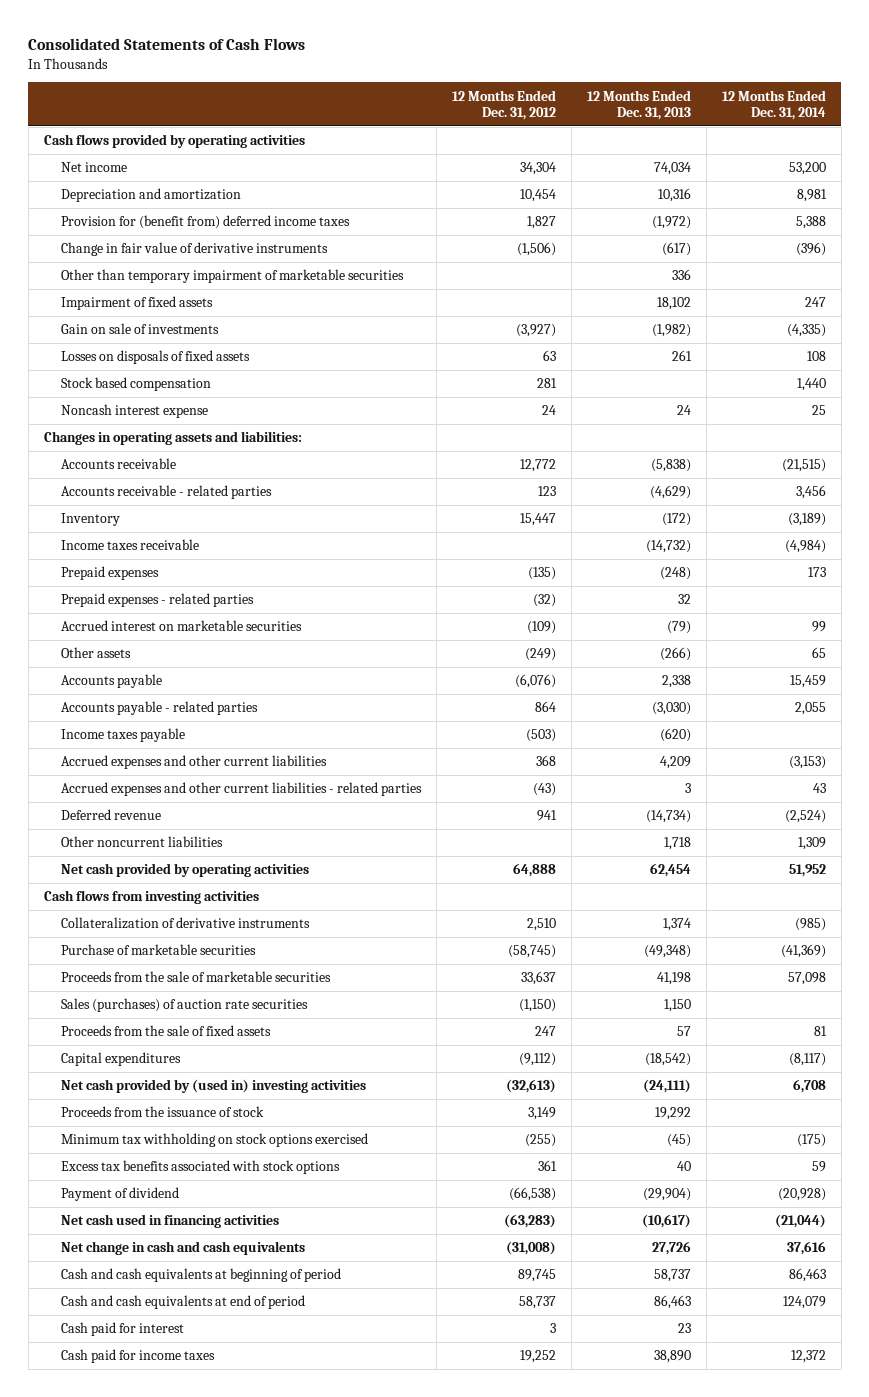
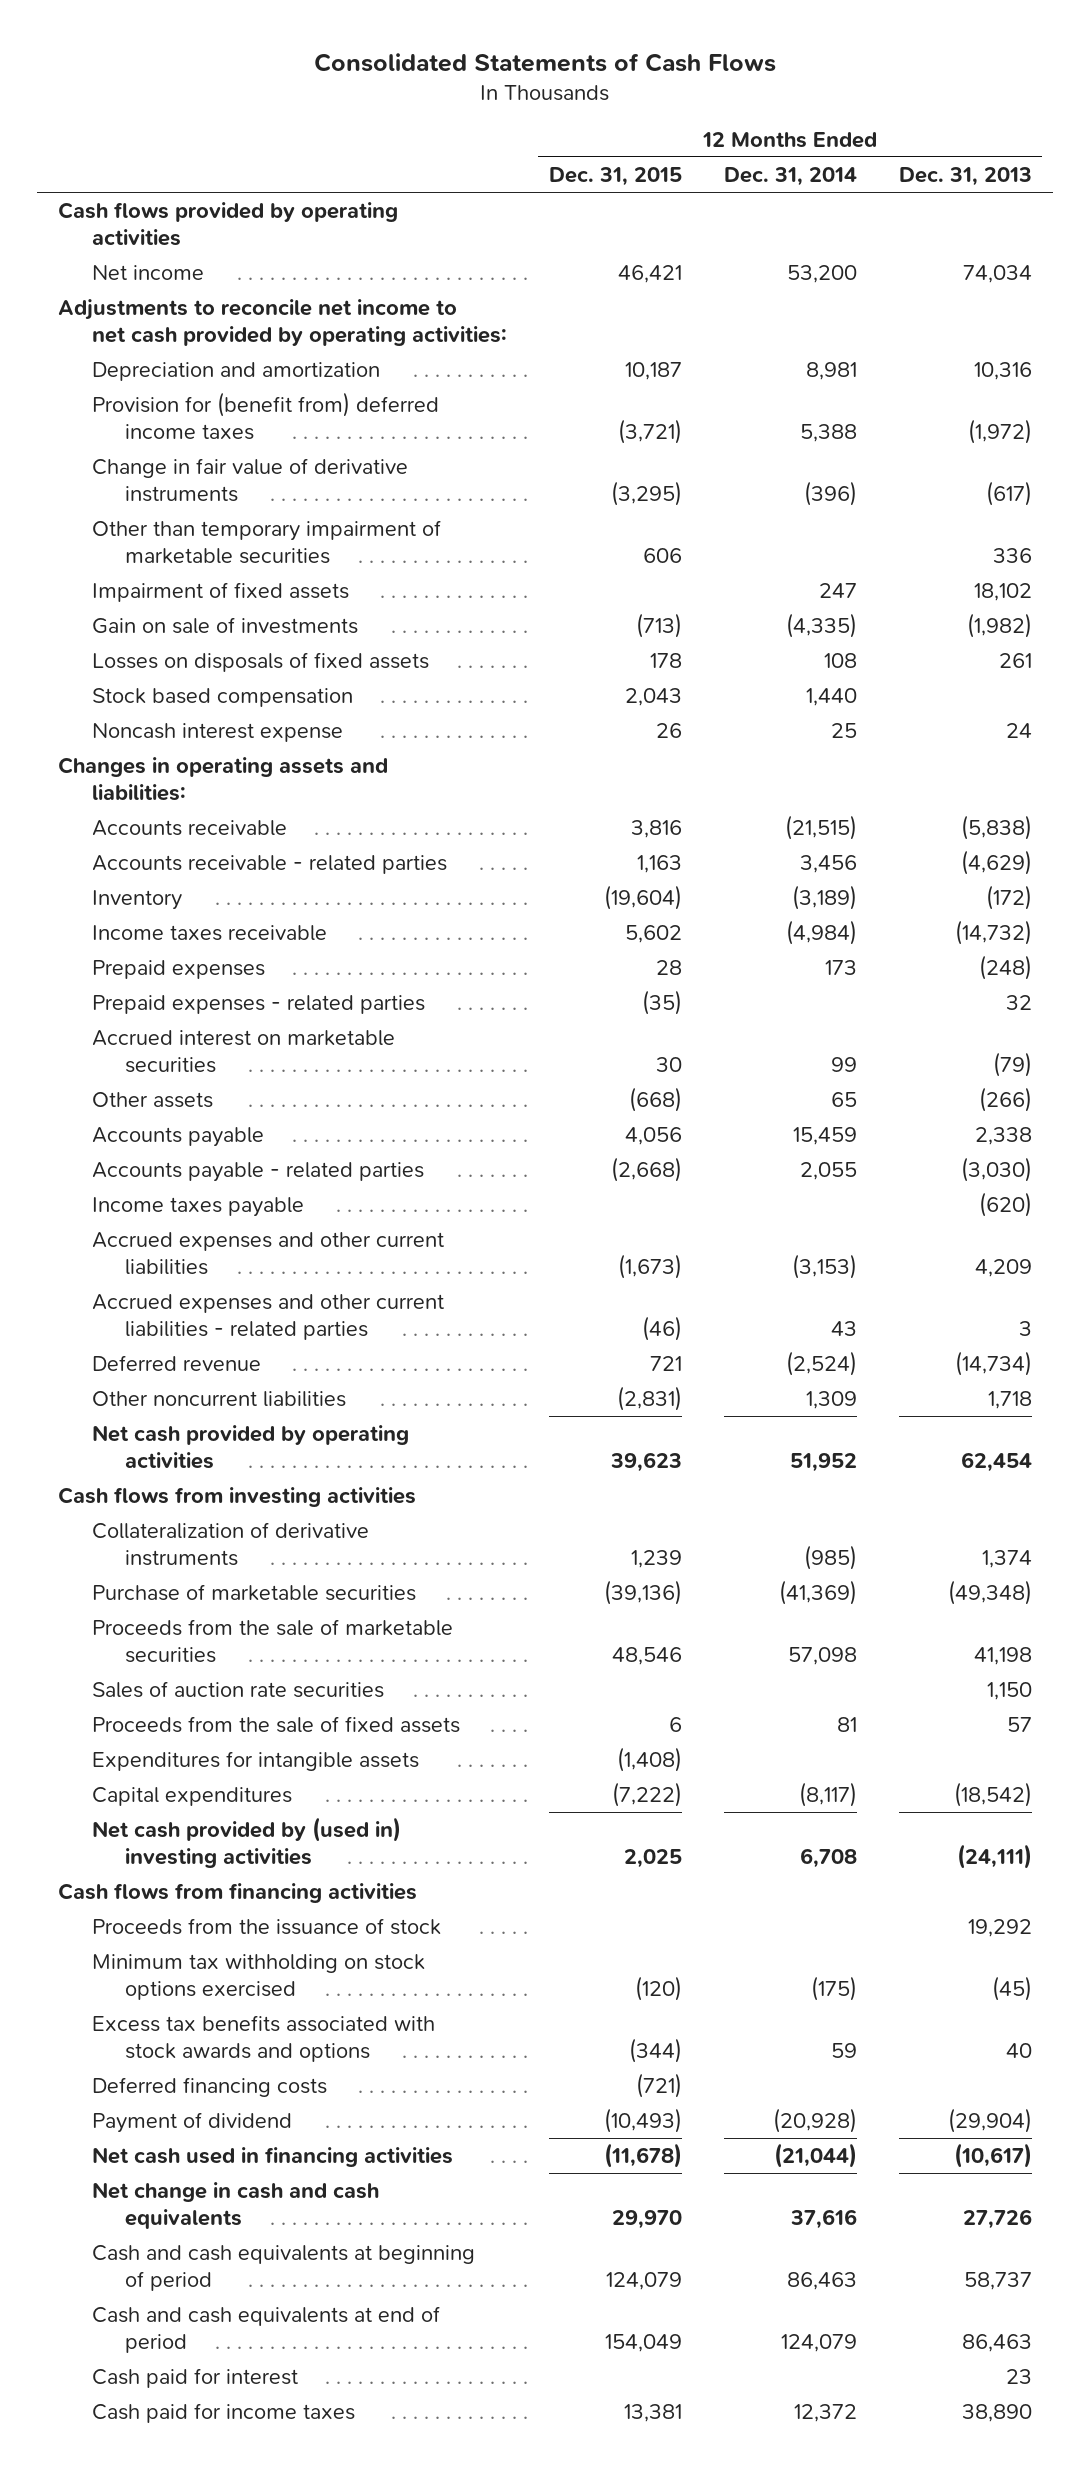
- | 12 Months Ended Dec. 31, 2012 | 12 Months Ended Dec. 31, 2013 | 12 Months Ended Dec. 31, 2014
+ | 12 Months Ended Dec. 31, 2015 | 12 Months Ended Dec. 31, 2014 | 12 Months Ended Dec. 31, 2013
+ Adjustments to reconcile net income to net cash provided by operating activities:
- Sales (purchases) of auction rate securities | (1,150) | 1,150 |
+ Sales of auction rate securities | | | 1,150
+ Expenditures for intangible assets | (1,408) | |
+ Cash flows from financing activities
- Excess tax benefits associated with stock options | 361 | 40 | 59
+ Excess tax benefits associated with stock awards and options | (344) | 59 | 40
+ Deferred financing costs | (721) | |

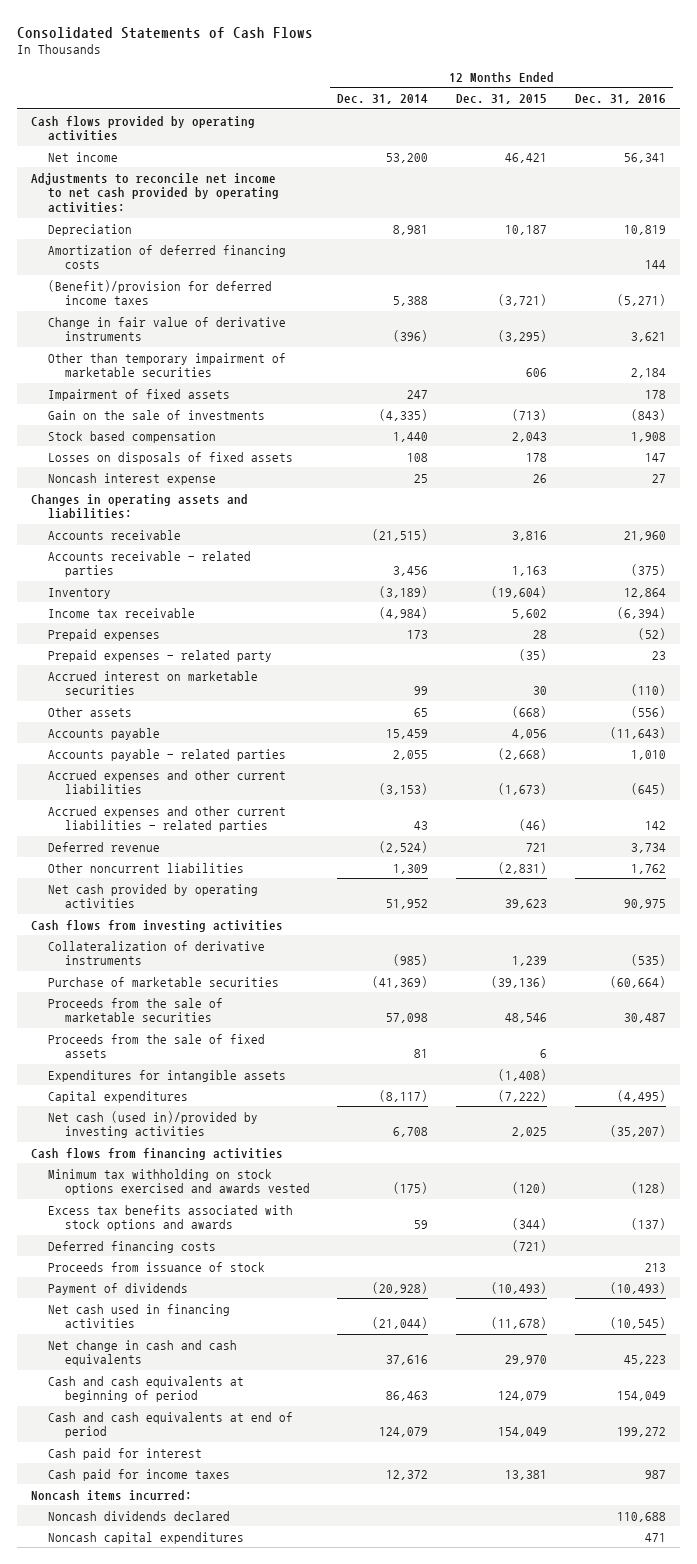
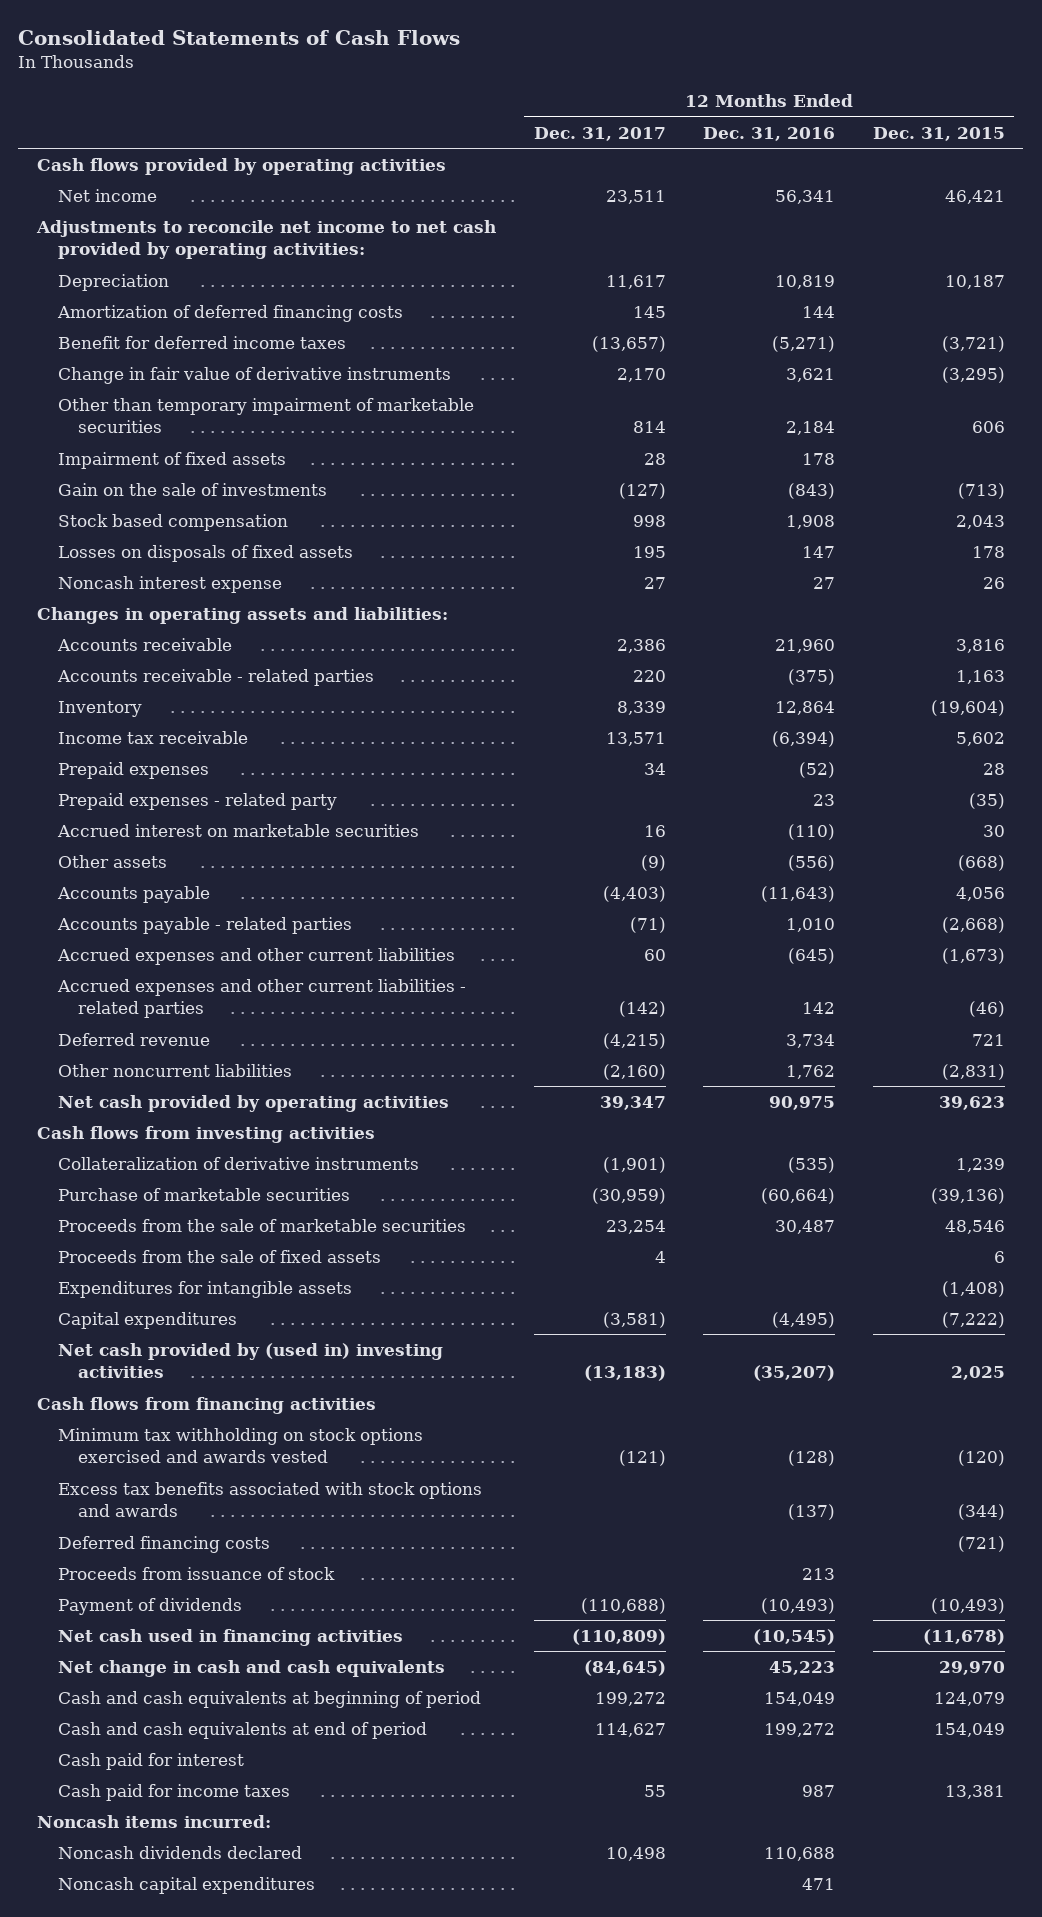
- | 12 Months Ended Dec. 31, 2014 | 12 Months Ended Dec. 31, 2015 | 12 Months Ended Dec. 31, 2016
+ | 12 Months Ended Dec. 31, 2017 | 12 Months Ended Dec. 31, 2016 | 12 Months Ended Dec. 31, 2015
- (Benefit)/provision for deferred income taxes | 5,388 | (3,721) | (5,271)
+ Benefit for deferred income taxes | (13,657) | (5,271) | (3,721)
- Net cash (used in)/provided by investing activities | 6,708 | 2,025 | (35,207)
+ Net cash provided by (used in) investing activities | (13,183) | (35,207) | 2,025

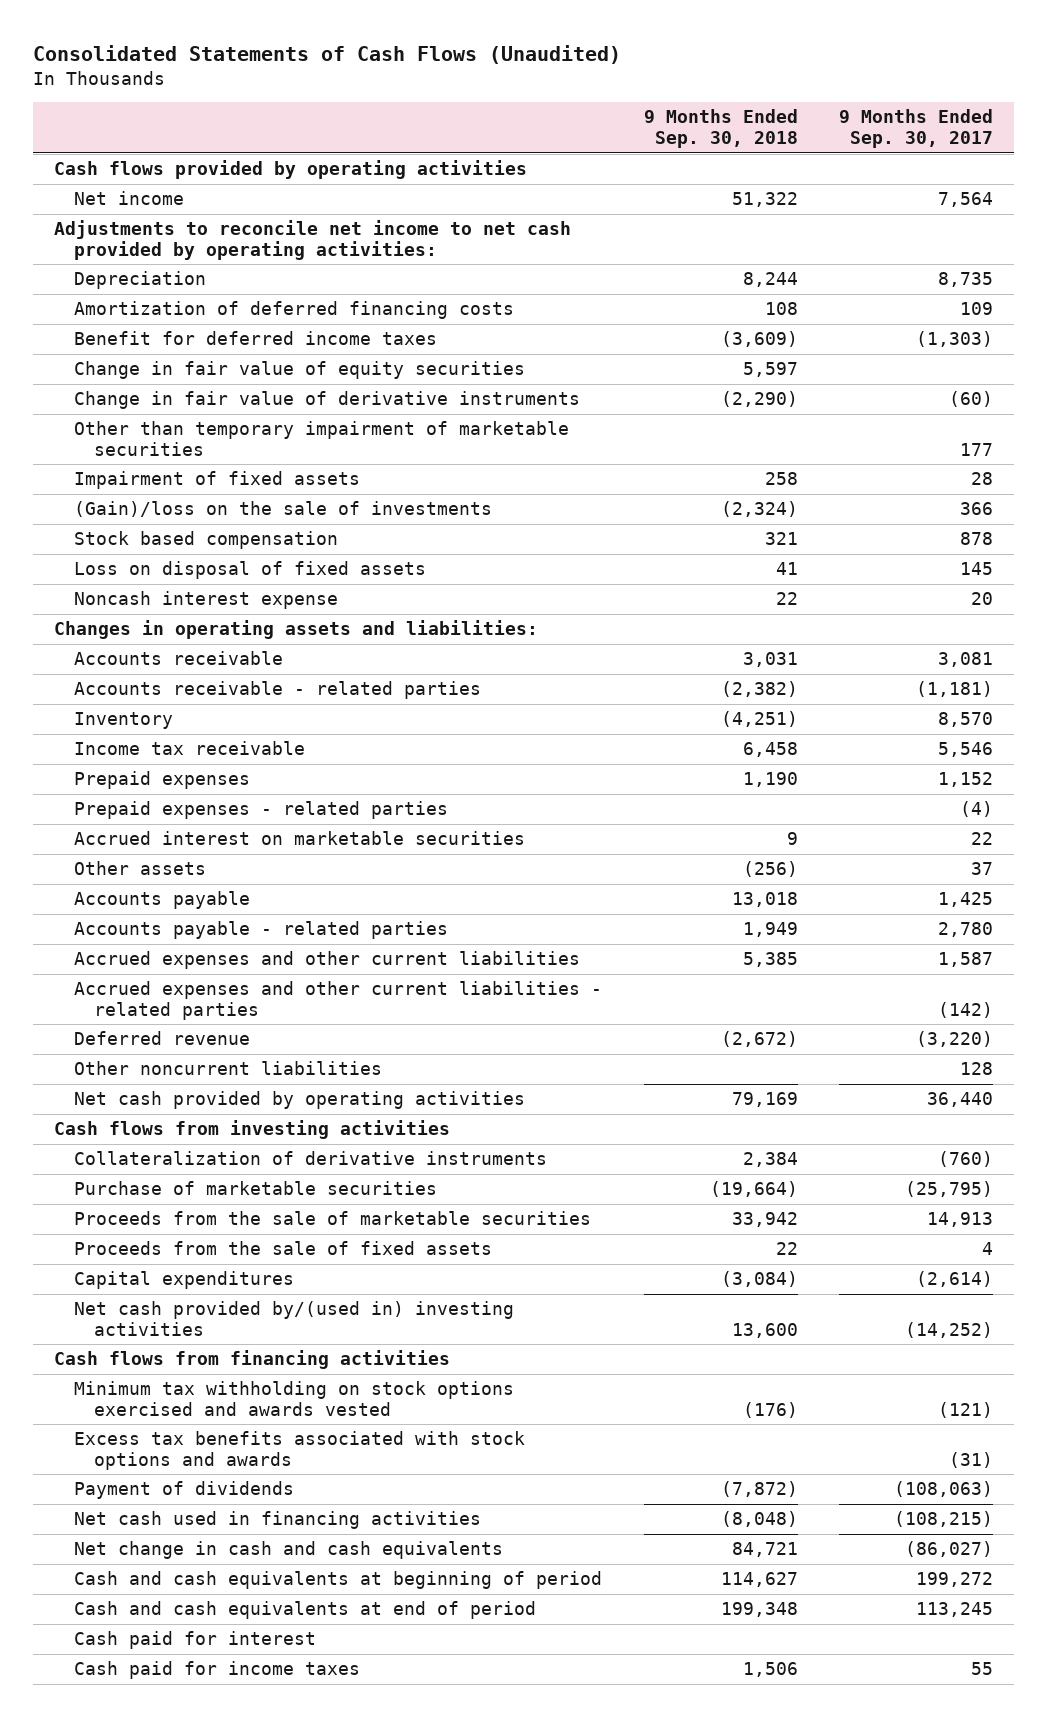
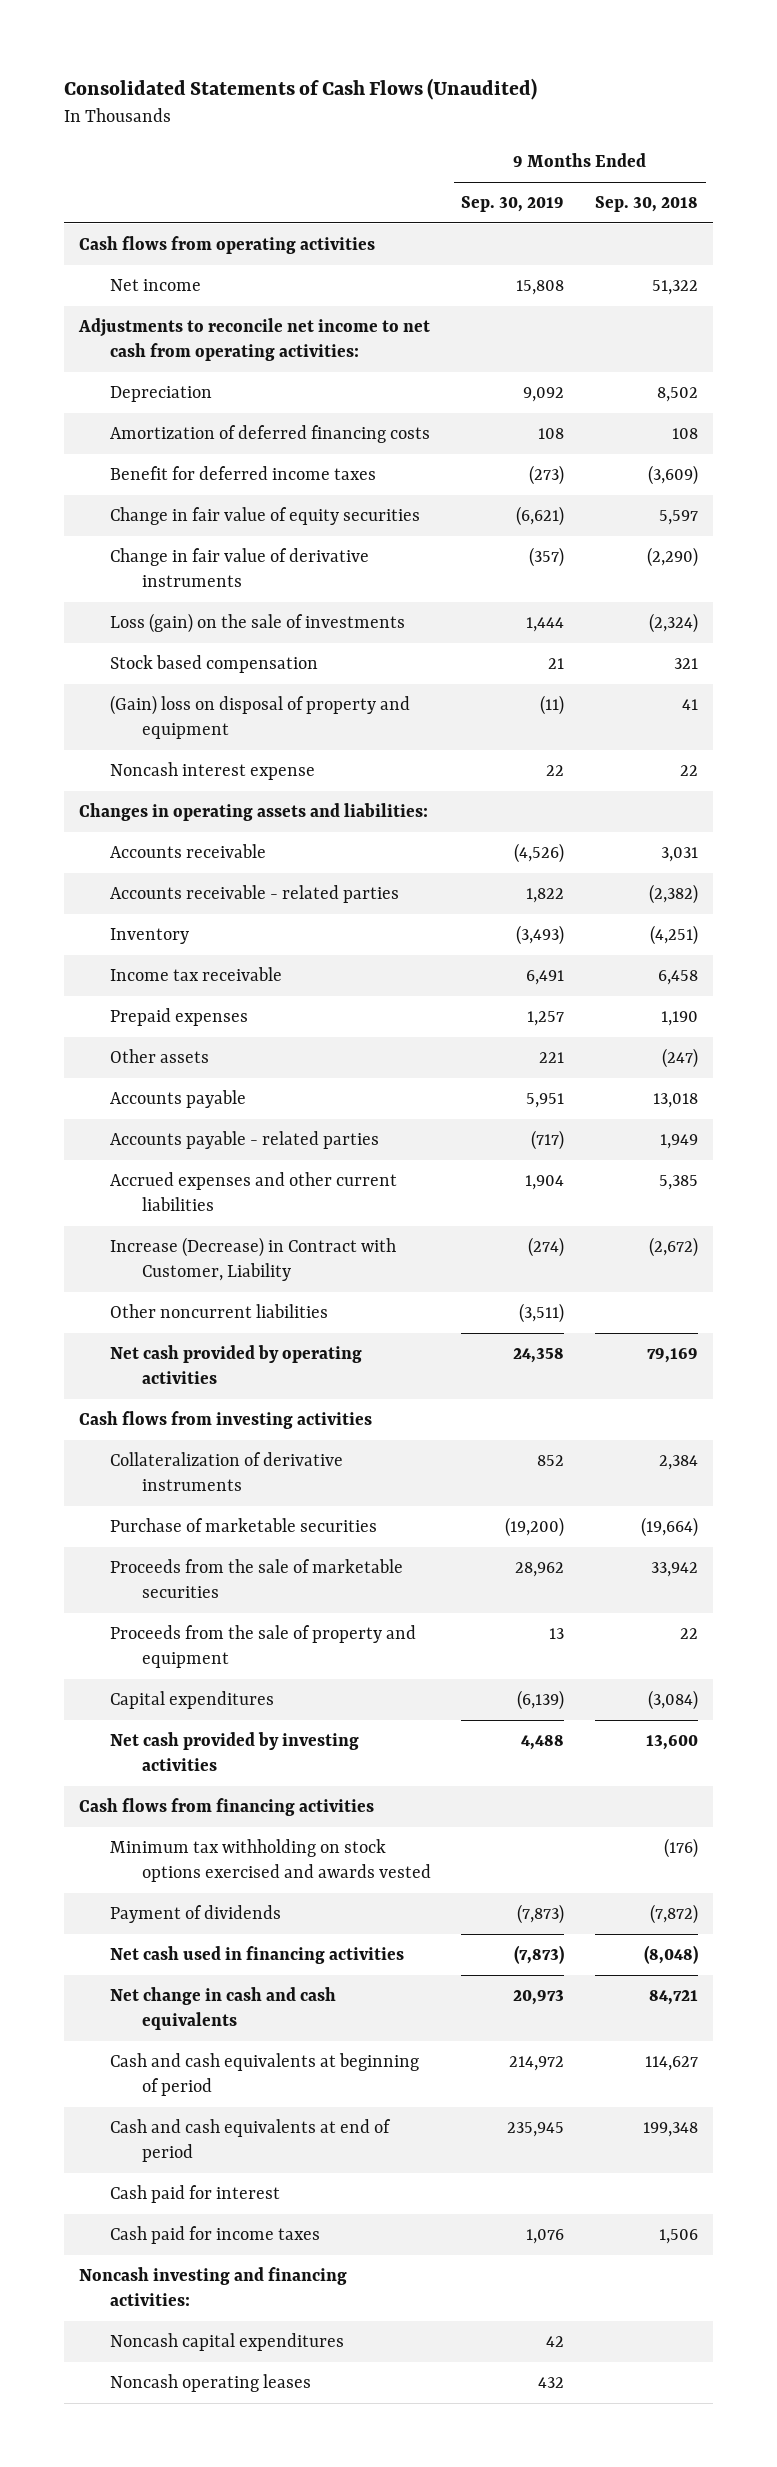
- | 9 Months Ended Sep. 30, 2018 | 9 Months Ended Sep. 30, 2017
+ | 9 Months Ended Sep. 30, 2019 | 9 Months Ended Sep. 30, 2018
- Cash flows provided by operating activities
+ Cash flows from operating activities
- Adjustments to reconcile net income to net cash provided by operating activities:
- Depreciation | 8,244 | 8,735
+ Adjustments to reconcile net income to net cash from operating activities:
+ Depreciation | 9,092 | 8,502
- Other than temporary impairment of marketable securities | | 177
- Impairment of fixed assets | 258 | 28
- (Gain)/loss on the sale of investments | (2,324) | 366
+ Loss (gain) on the sale of investments | 1,444 | (2,324)
- Loss on disposal of fixed assets | 41 | 145
+ (Gain) loss on disposal of property and equipment | (11) | 41
- Prepaid expenses - related parties | | (4)
- Accrued interest on marketable securities | 9 | 22
- Other assets | (256) | 37
+ Other assets | 221 | (247)
- Accrued expenses and other current liabilities - related parties | | (142)
- Deferred revenue | (2,672) | (3,220)
+ Increase (Decrease) in Contract with Customer, Liability | (274) | (2,672)
- Proceeds from the sale of fixed assets | 22 | 4
+ Proceeds from the sale of property and equipment | 13 | 22
- Net cash provided by/(used in) investing activities | 13,600 | (14,252)
+ Net cash provided by investing activities | 4,488 | 13,600
- Excess tax benefits associated with stock options and awards | | (31)
+ Noncash investing and financing activities:
+ Noncash capital expenditures | 42 |
+ Noncash operating leases | 432 |

